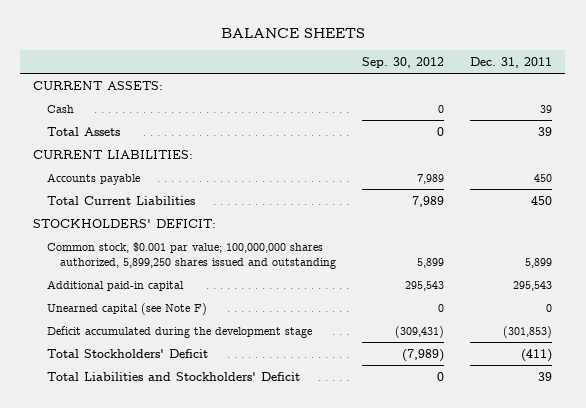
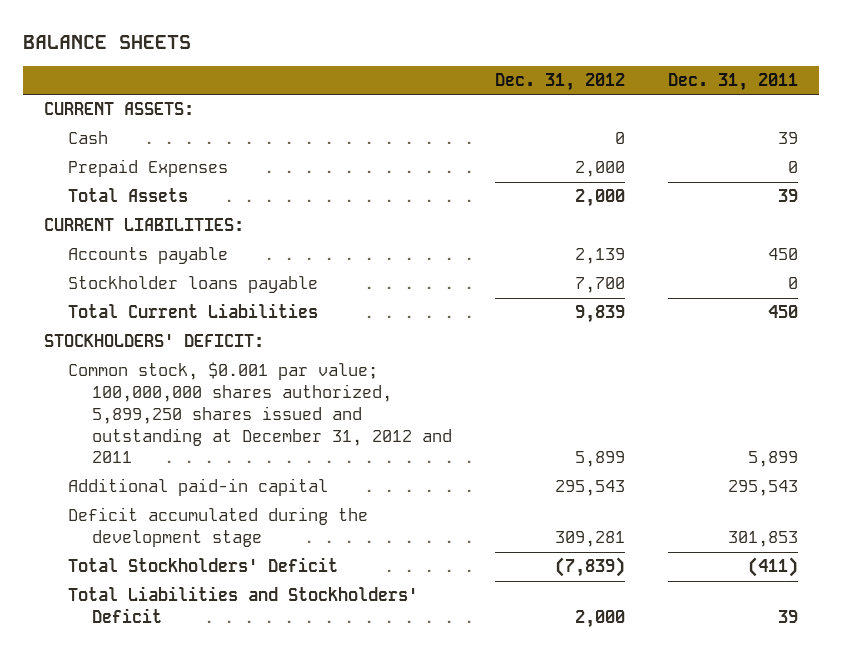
- | Sep. 30, 2012 | Dec. 31, 2011
+ | Dec. 31, 2012 | Dec. 31, 2011
+ Prepaid Expenses | 2,000 | 0
+ Stockholder loans payable | 7,700 | 0
- Common stock, $0.001 par value; 100,000,000 shares authorized, 5,899,250 shares issued and outstanding | 5,899 | 5,899
+ Common stock, $0.001 par value; 100,000,000 shares authorized, 5,899,250 shares issued and outstanding at December 31, 2012 and 2011 | 5,899 | 5,899
- Unearned capital (see Note F) | 0 | 0
- Deficit accumulated during the development stage | (309,431) | (301,853)
+ Deficit accumulated during the development stage | 309,281 | 301,853

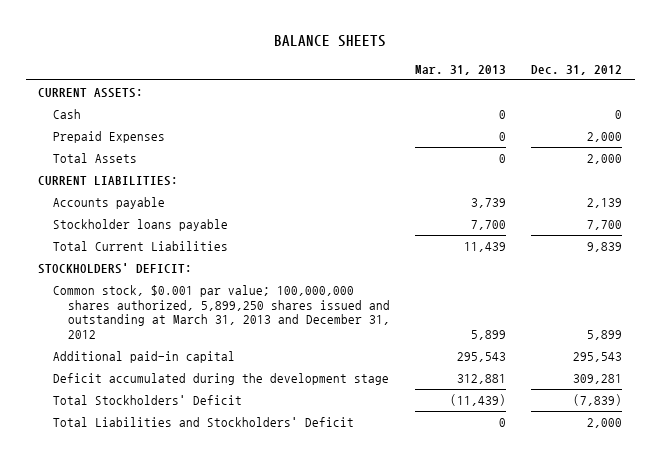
- | Dec. 31, 2012 | Dec. 31, 2011
+ | Mar. 31, 2013 | Dec. 31, 2012
- Common stock, $0.001 par value; 100,000,000 shares authorized, 5,899,250 shares issued and outstanding at December 31, 2012 and 2011 | 5,899 | 5,899
+ Common stock, $0.001 par value; 100,000,000 shares authorized, 5,899,250 shares issued and outstanding at March 31, 2013 and December 31, 2012 | 5,899 | 5,899

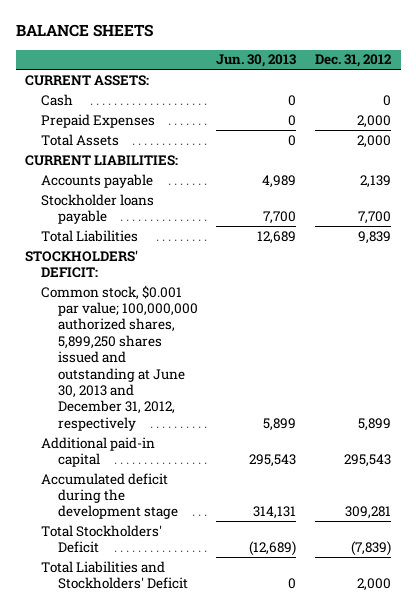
- | Mar. 31, 2013 | Dec. 31, 2012
+ | Jun. 30, 2013 | Dec. 31, 2012
- Total Current Liabilities | 11,439 | 9,839
+ Total Liabilities | 12,689 | 9,839
- Common stock, $0.001 par value; 100,000,000 shares authorized, 5,899,250 shares issued and outstanding at March 31, 2013 and December 31, 2012 | 5,899 | 5,899
+ Common stock, $0.001 par value; 100,000,000 authorized shares, 5,899,250 shares issued and outstanding at June 30, 2013 and December 31, 2012, respectively | 5,899 | 5,899
- Deficit accumulated during the development stage | 312,881 | 309,281
+ Accumulated deficit during the development stage | 314,131 | 309,281

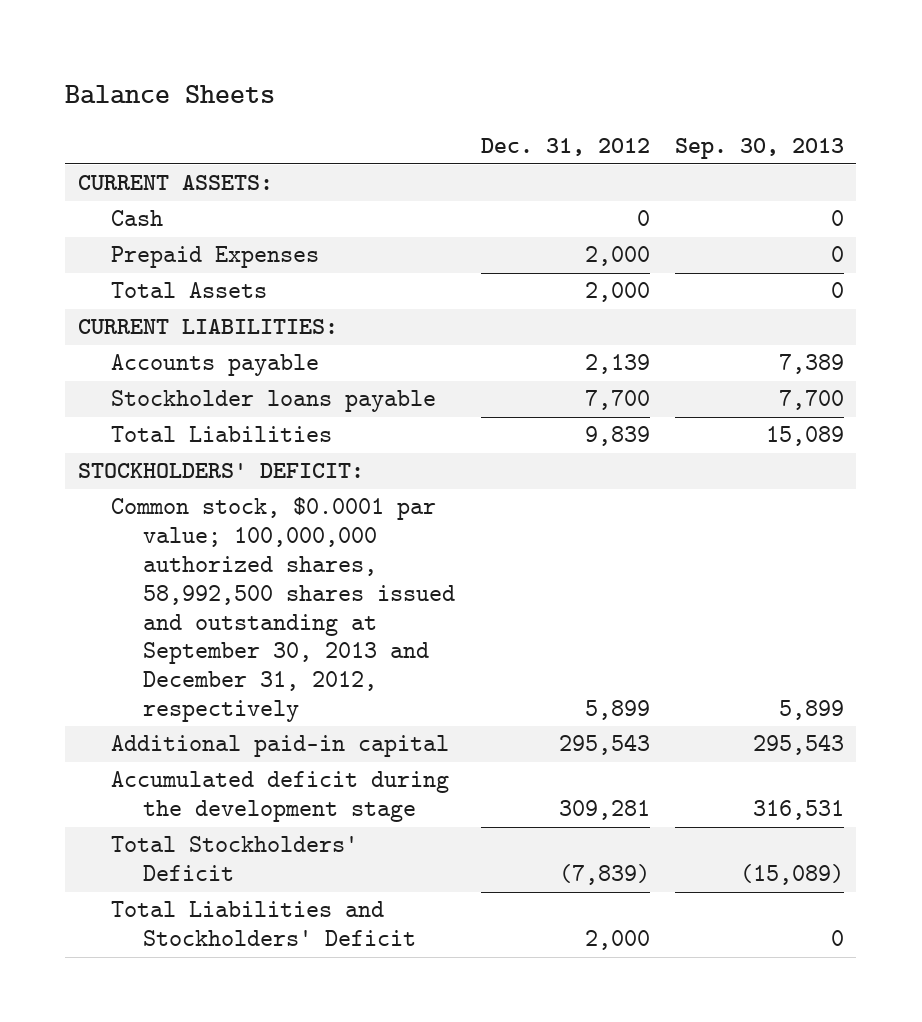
- BALANCE SHEETS
+ Balance Sheets
- | Jun. 30, 2013 | Dec. 31, 2012
+ | Dec. 31, 2012 | Sep. 30, 2013
- Common stock, $0.001 par value; 100,000,000 authorized shares, 5,899,250 shares issued and outstanding at June 30, 2013 and December 31, 2012, respectively | 5,899 | 5,899
+ Common stock, $0.0001 par value; 100,000,000 authorized shares, 58,992,500 shares issued and outstanding at September 30, 2013 and December 31, 2012, respectively | 5,899 | 5,899

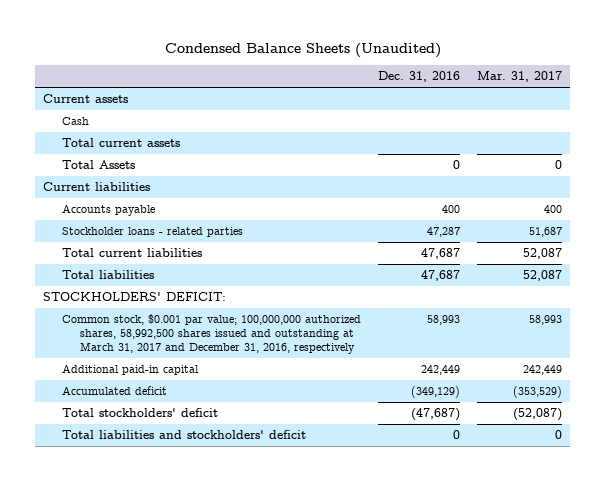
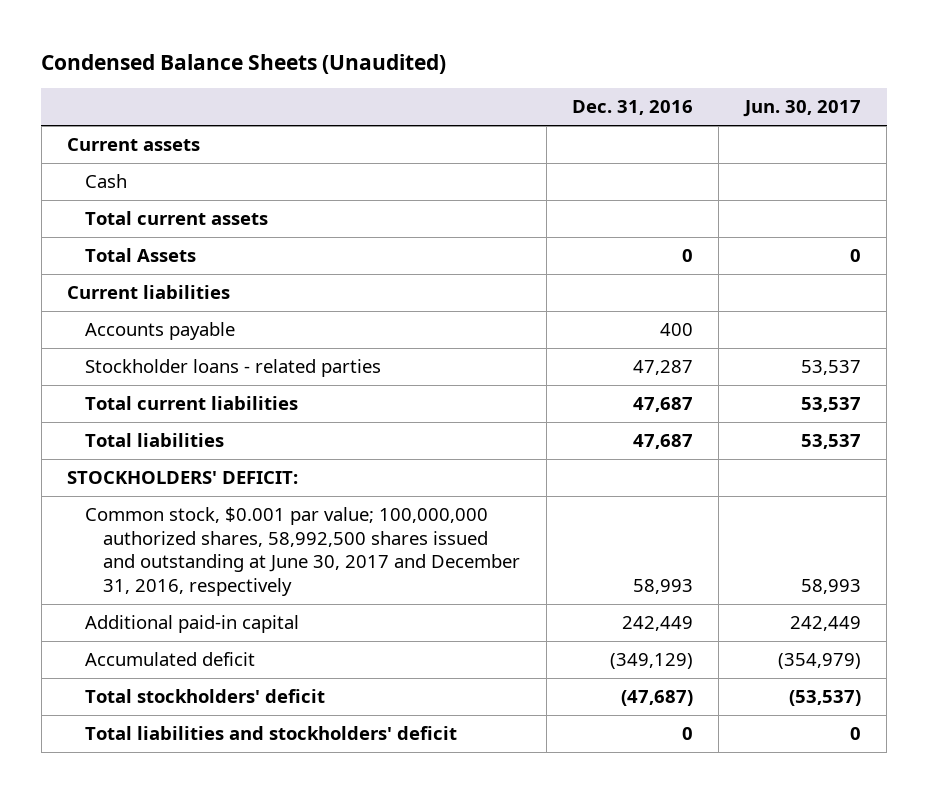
- | Dec. 31, 2016 | Mar. 31, 2017
+ | Dec. 31, 2016 | Jun. 30, 2017
- Common stock, $0.001 par value; 100,000,000 authorized shares, 58,992,500 shares issued and outstanding at March 31, 2017 and December 31, 2016, respectively | 58,993 | 58,993
+ Common stock, $0.001 par value; 100,000,000 authorized shares, 58,992,500 shares issued and outstanding at June 30, 2017 and December 31, 2016, respectively | 58,993 | 58,993

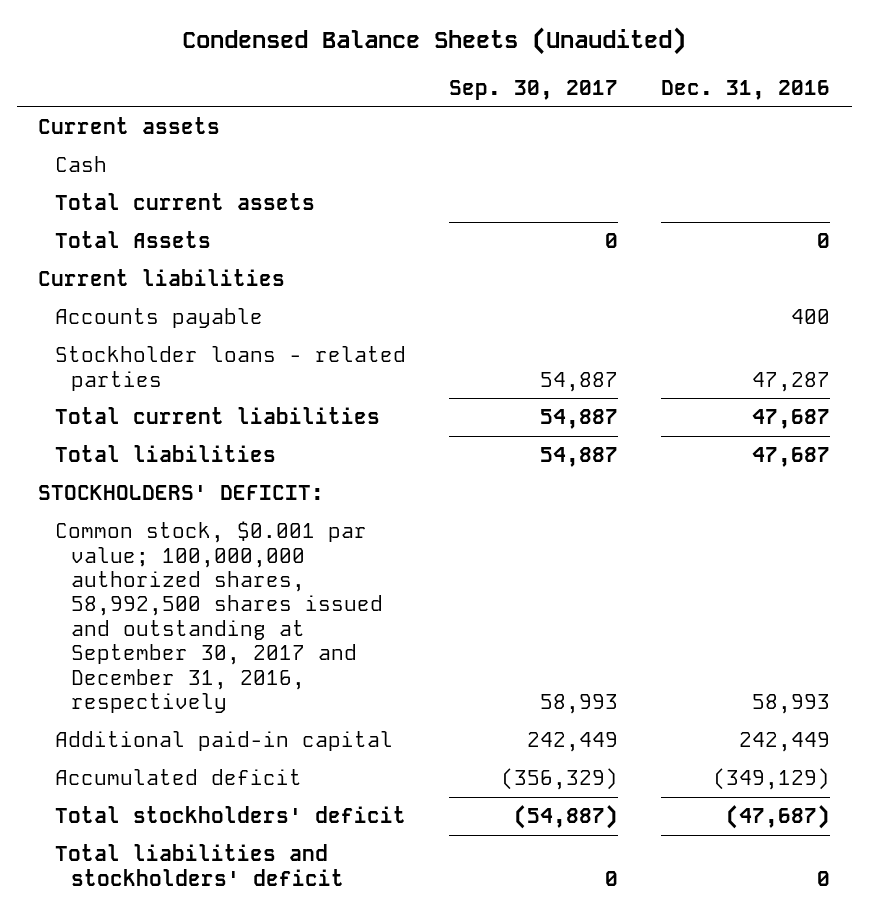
- | Dec. 31, 2016 | Jun. 30, 2017
+ | Sep. 30, 2017 | Dec. 31, 2016
- Common stock, $0.001 par value; 100,000,000 authorized shares, 58,992,500 shares issued and outstanding at June 30, 2017 and December 31, 2016, respectively | 58,993 | 58,993
+ Common stock, $0.001 par value; 100,000,000 authorized shares, 58,992,500 shares issued and outstanding at September 30, 2017 and December 31, 2016, respectively | 58,993 | 58,993

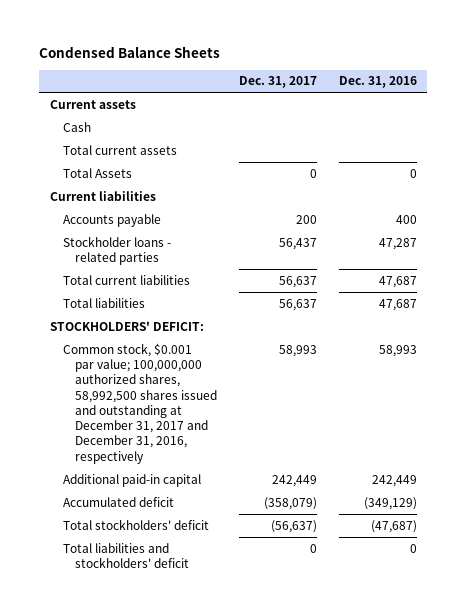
- Condensed Balance Sheets (Unaudited)
+ Condensed Balance Sheets
- | Sep. 30, 2017 | Dec. 31, 2016
+ | Dec. 31, 2017 | Dec. 31, 2016
- Common stock, $0.001 par value; 100,000,000 authorized shares, 58,992,500 shares issued and outstanding at September 30, 2017 and December 31, 2016, respectively | 58,993 | 58,993
+ Common stock, $0.001 par value; 100,000,000 authorized shares, 58,992,500 shares issued and outstanding at December 31, 2017 and December 31, 2016, respectively | 58,993 | 58,993

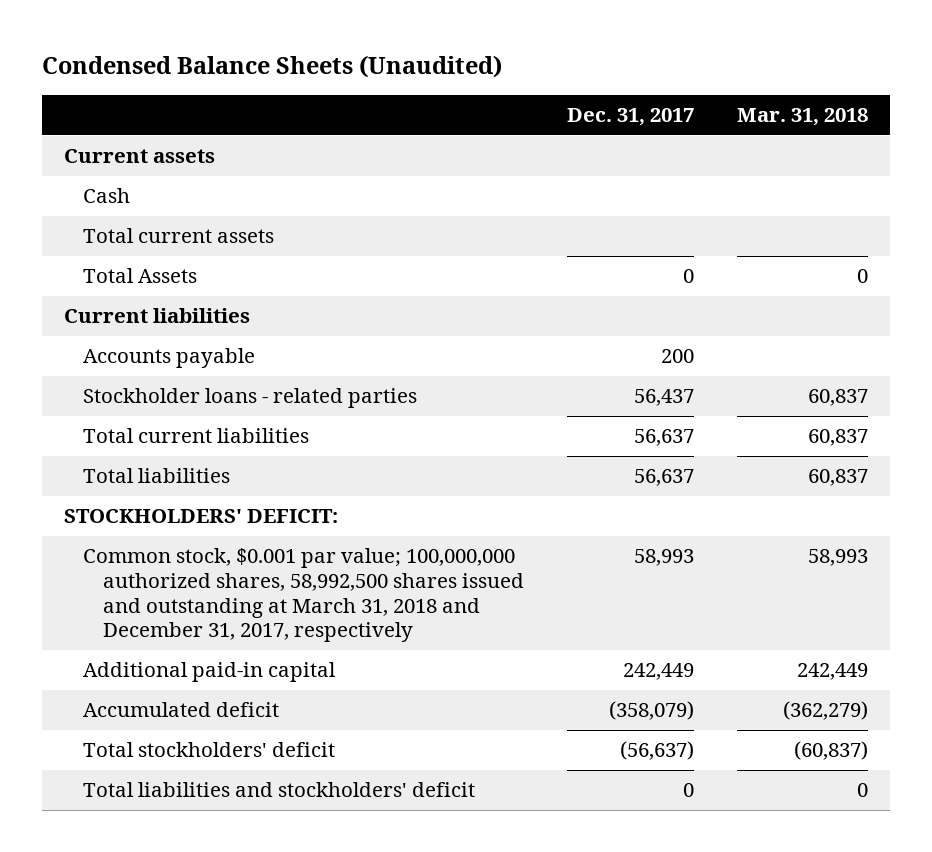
- Condensed Balance Sheets
+ Condensed Balance Sheets (Unaudited)
- | Dec. 31, 2017 | Dec. 31, 2016
+ | Dec. 31, 2017 | Mar. 31, 2018
- Common stock, $0.001 par value; 100,000,000 authorized shares, 58,992,500 shares issued and outstanding at December 31, 2017 and December 31, 2016, respectively | 58,993 | 58,993
+ Common stock, $0.001 par value; 100,000,000 authorized shares, 58,992,500 shares issued and outstanding at March 31, 2018 and December 31, 2017, respectively | 58,993 | 58,993

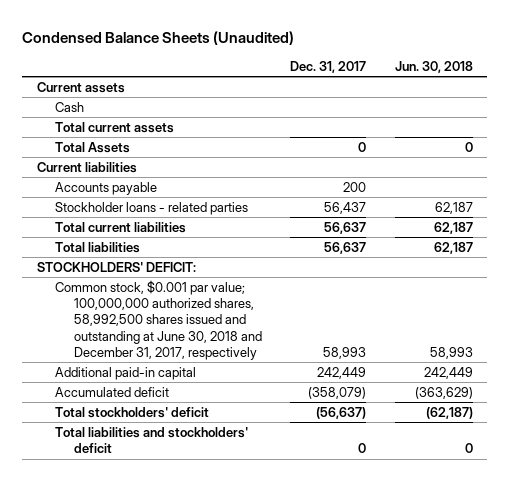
- | Dec. 31, 2017 | Mar. 31, 2018
+ | Dec. 31, 2017 | Jun. 30, 2018
- Common stock, $0.001 par value; 100,000,000 authorized shares, 58,992,500 shares issued and outstanding at March 31, 2018 and December 31, 2017, respectively | 58,993 | 58,993
+ Common stock, $0.001 par value; 100,000,000 authorized shares, 58,992,500 shares issued and outstanding at June 30, 2018 and December 31, 2017, respectively | 58,993 | 58,993

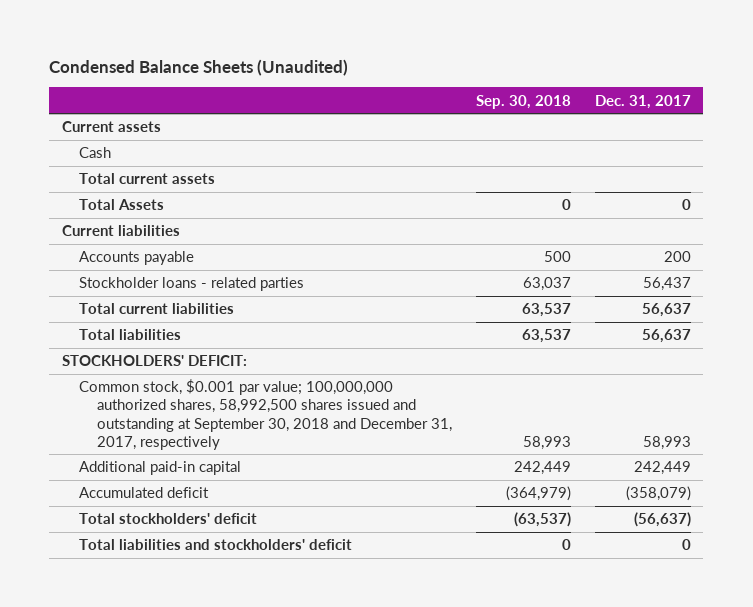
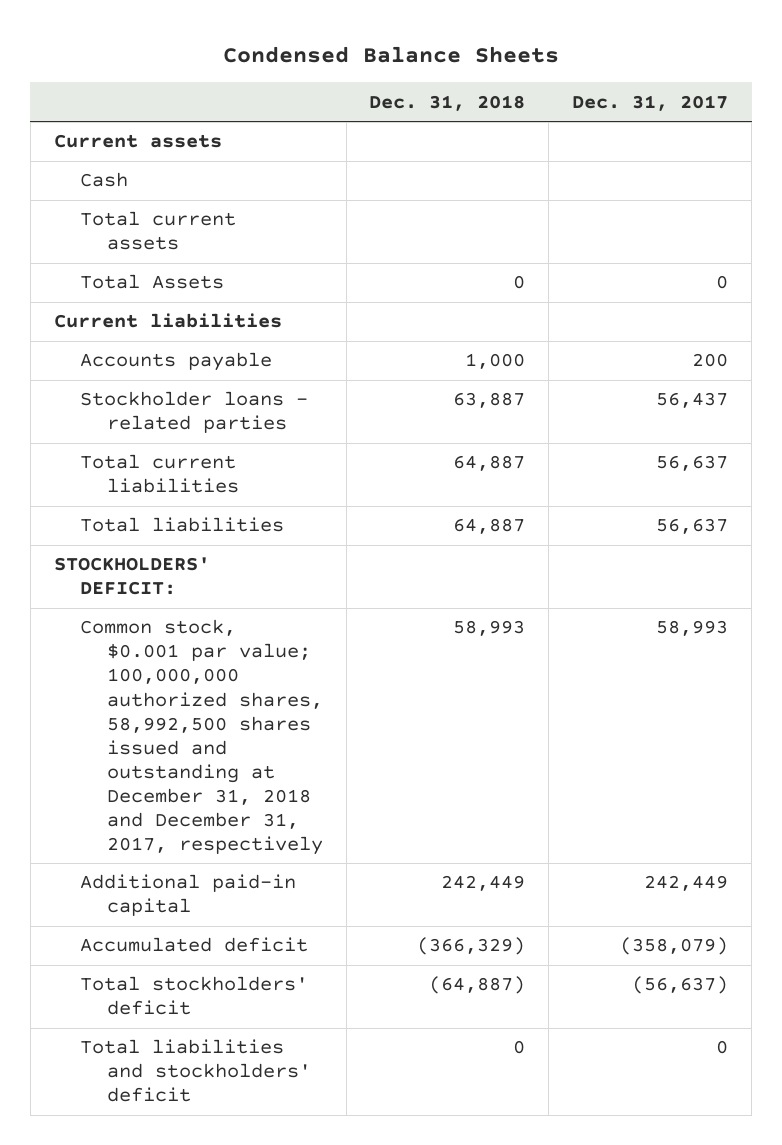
- Condensed Balance Sheets (Unaudited)
+ Condensed Balance Sheets
- | Sep. 30, 2018 | Dec. 31, 2017
+ | Dec. 31, 2018 | Dec. 31, 2017
- Common stock, $0.001 par value; 100,000,000 authorized shares, 58,992,500 shares issued and outstanding at September 30, 2018 and December 31, 2017, respectively | 58,993 | 58,993
+ Common stock, $0.001 par value; 100,000,000 authorized shares, 58,992,500 shares issued and outstanding at December 31, 2018 and December 31, 2017, respectively | 58,993 | 58,993

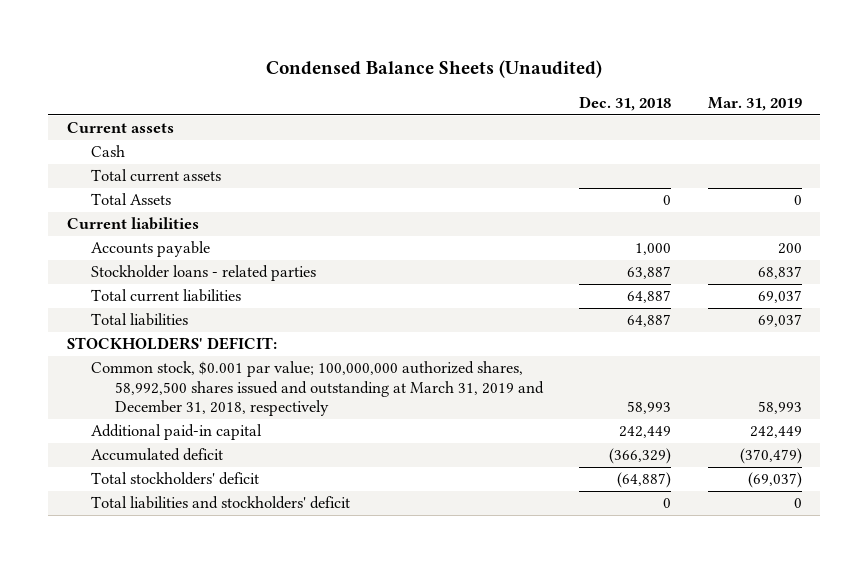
- Condensed Balance Sheets
+ Condensed Balance Sheets (Unaudited)
- | Dec. 31, 2018 | Dec. 31, 2017
+ | Dec. 31, 2018 | Mar. 31, 2019
- Common stock, $0.001 par value; 100,000,000 authorized shares, 58,992,500 shares issued and outstanding at December 31, 2018 and December 31, 2017, respectively | 58,993 | 58,993
+ Common stock, $0.001 par value; 100,000,000 authorized shares, 58,992,500 shares issued and outstanding at March 31, 2019 and December 31, 2018, respectively | 58,993 | 58,993

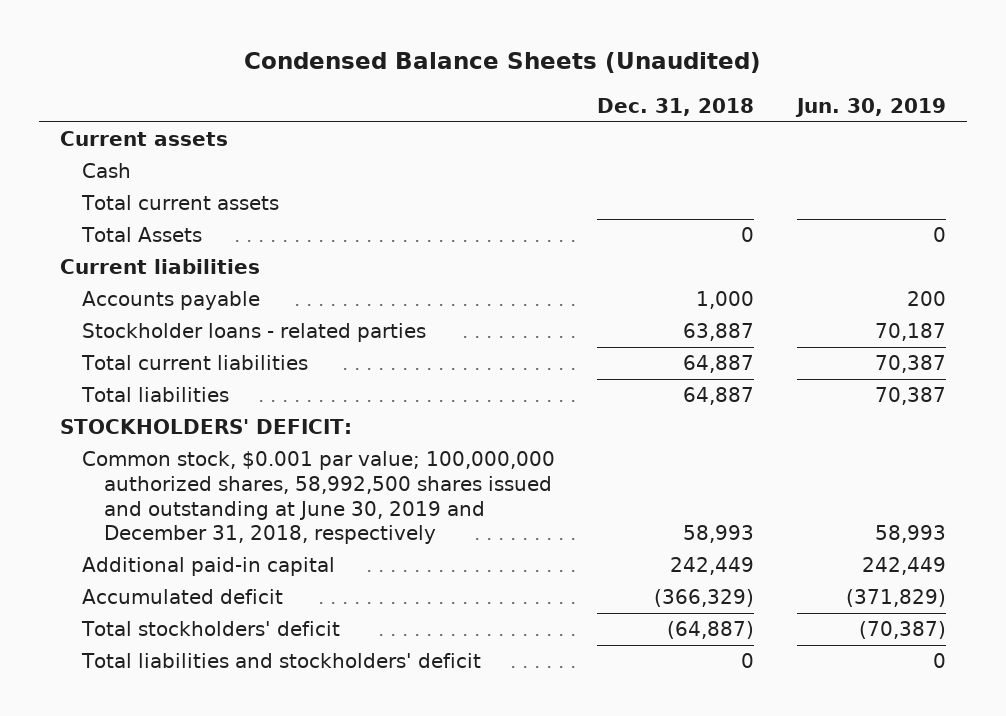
- | Dec. 31, 2018 | Mar. 31, 2019
+ | Dec. 31, 2018 | Jun. 30, 2019
- Common stock, $0.001 par value; 100,000,000 authorized shares, 58,992,500 shares issued and outstanding at March 31, 2019 and December 31, 2018, respectively | 58,993 | 58,993
+ Common stock, $0.001 par value; 100,000,000 authorized shares, 58,992,500 shares issued and outstanding at June 30, 2019 and December 31, 2018, respectively | 58,993 | 58,993

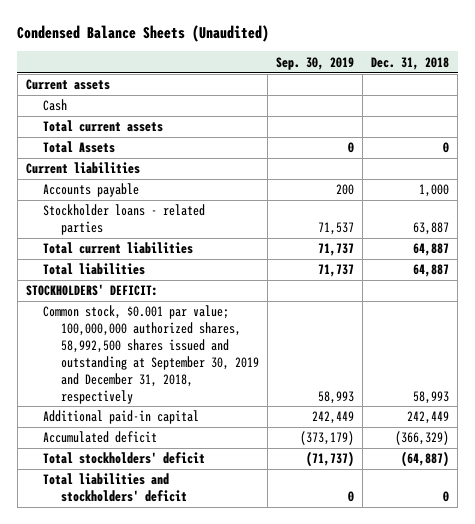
- | Dec. 31, 2018 | Jun. 30, 2019
+ | Sep. 30, 2019 | Dec. 31, 2018
- Common stock, $0.001 par value; 100,000,000 authorized shares, 58,992,500 shares issued and outstanding at June 30, 2019 and December 31, 2018, respectively | 58,993 | 58,993
+ Common stock, $0.001 par value; 100,000,000 authorized shares, 58,992,500 shares issued and outstanding at September 30, 2019 and December 31, 2018, respectively | 58,993 | 58,993

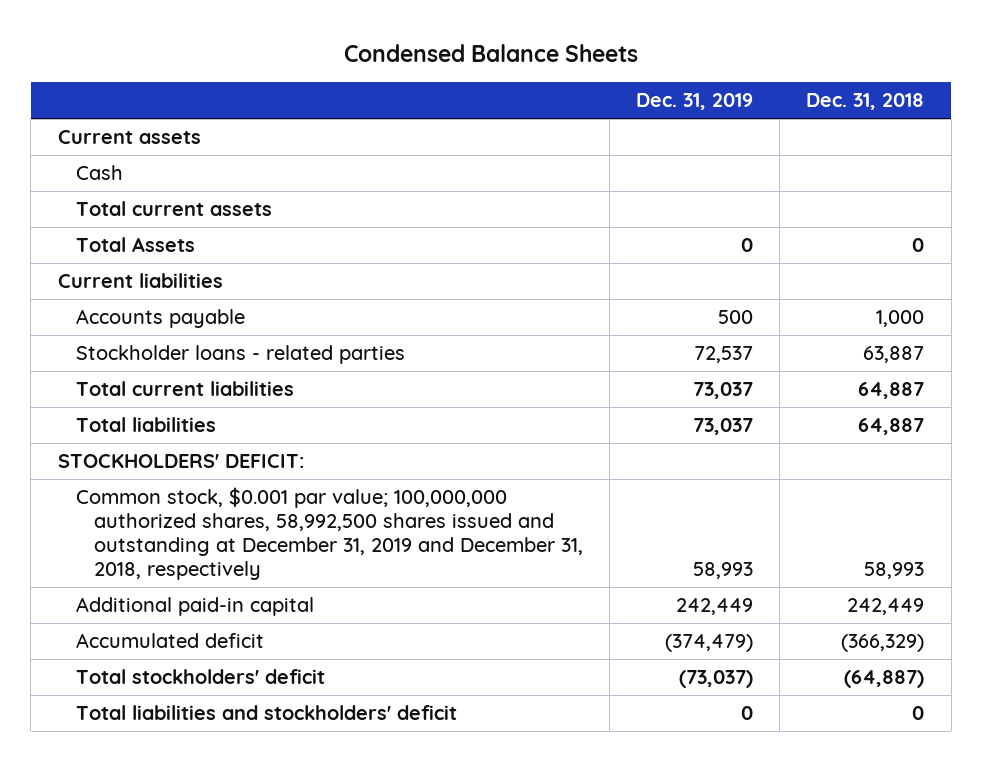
- Condensed Balance Sheets (Unaudited)
+ Condensed Balance Sheets
- | Sep. 30, 2019 | Dec. 31, 2018
+ | Dec. 31, 2019 | Dec. 31, 2018
- Common stock, $0.001 par value; 100,000,000 authorized shares, 58,992,500 shares issued and outstanding at September 30, 2019 and December 31, 2018, respectively | 58,993 | 58,993
+ Common stock, $0.001 par value; 100,000,000 authorized shares, 58,992,500 shares issued and outstanding at December 31, 2019 and December 31, 2018, respectively | 58,993 | 58,993

